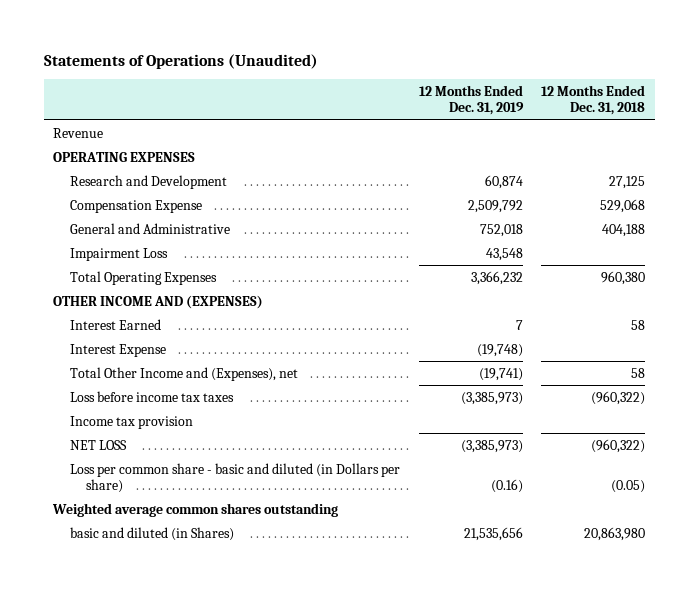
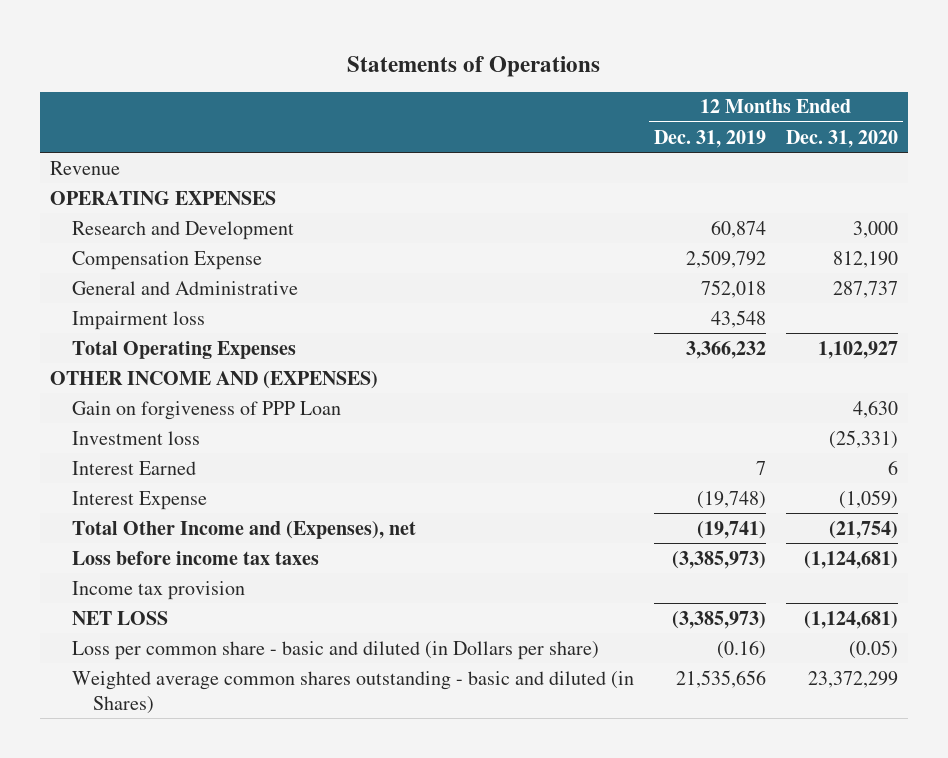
- Statements of Operations (Unaudited)
+ Statements of Operations
- | 12 Months Ended Dec. 31, 2019 | 12 Months Ended Dec. 31, 2018
+ | 12 Months Ended Dec. 31, 2019 | 12 Months Ended Dec. 31, 2020
- Impairment Loss | 43,548 |
+ Impairment loss | 43,548 |
+ Gain on forgiveness of PPP Loan | | 4,630
+ Investment loss | | (25,331)
- Weighted average common shares outstanding
- basic and diluted (in Shares) | 21,535,656 | 20,863,980
+ Weighted average common shares outstanding - basic and diluted (in Shares) | 21,535,656 | 23,372,299

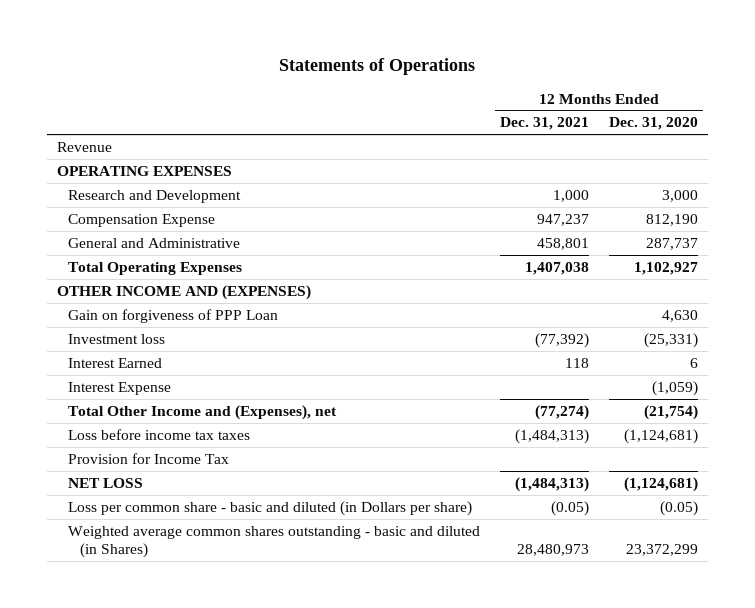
- | 12 Months Ended Dec. 31, 2019 | 12 Months Ended Dec. 31, 2020
+ | 12 Months Ended Dec. 31, 2021 | 12 Months Ended Dec. 31, 2020
- Impairment loss | 43,548 |
- Income tax provision
+ Provision for Income Tax

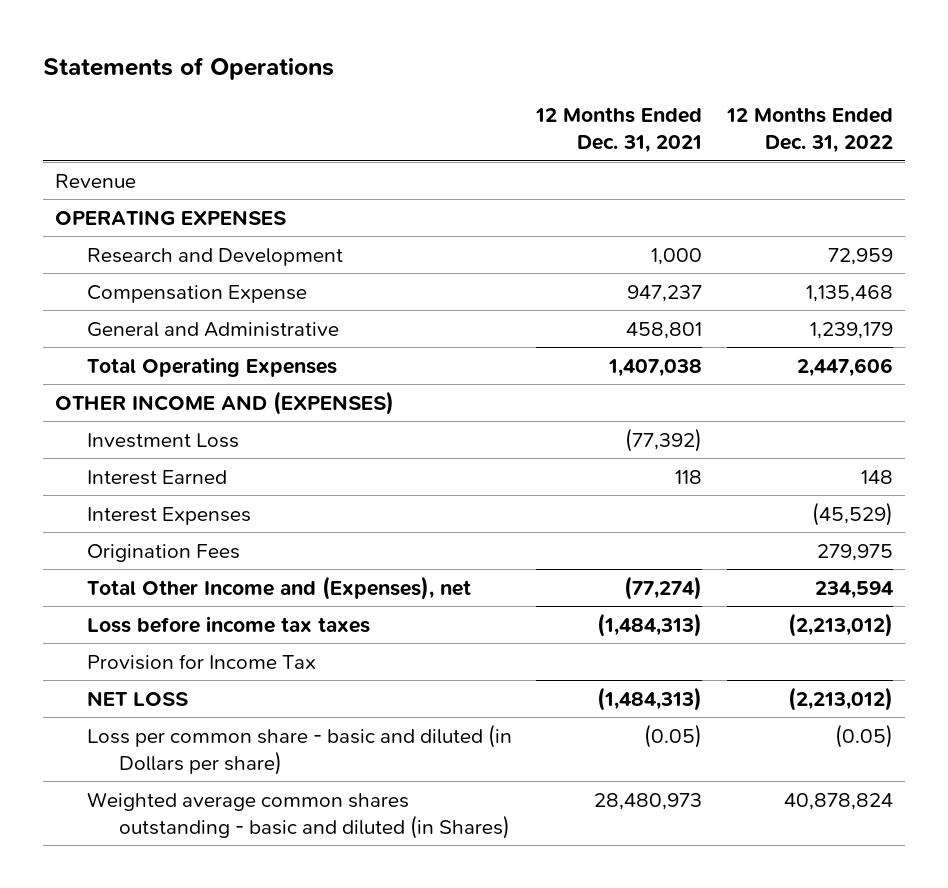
- | 12 Months Ended Dec. 31, 2021 | 12 Months Ended Dec. 31, 2020
+ | 12 Months Ended Dec. 31, 2021 | 12 Months Ended Dec. 31, 2022
- Gain on forgiveness of PPP Loan | | 4,630
- Investment loss | (77,392) | (25,331)
+ Investment Loss | (77,392) |
- Interest Expense | | (1,059)
+ Interest Expenses | | (45,529)
+ Origination Fees | | 279,975

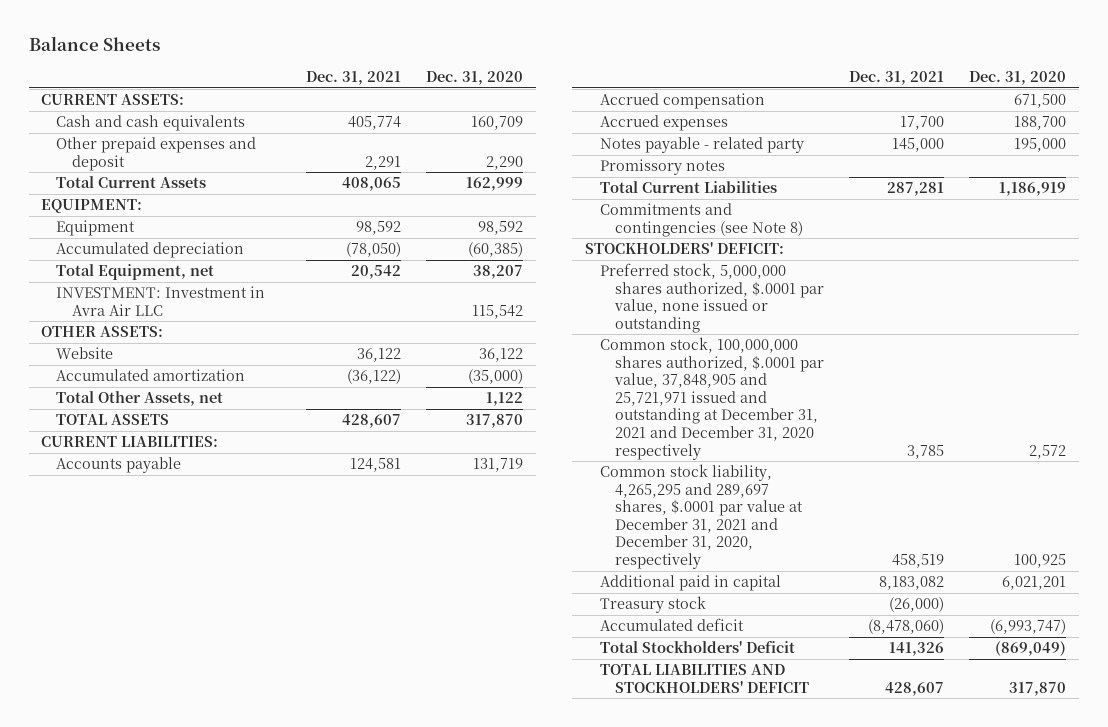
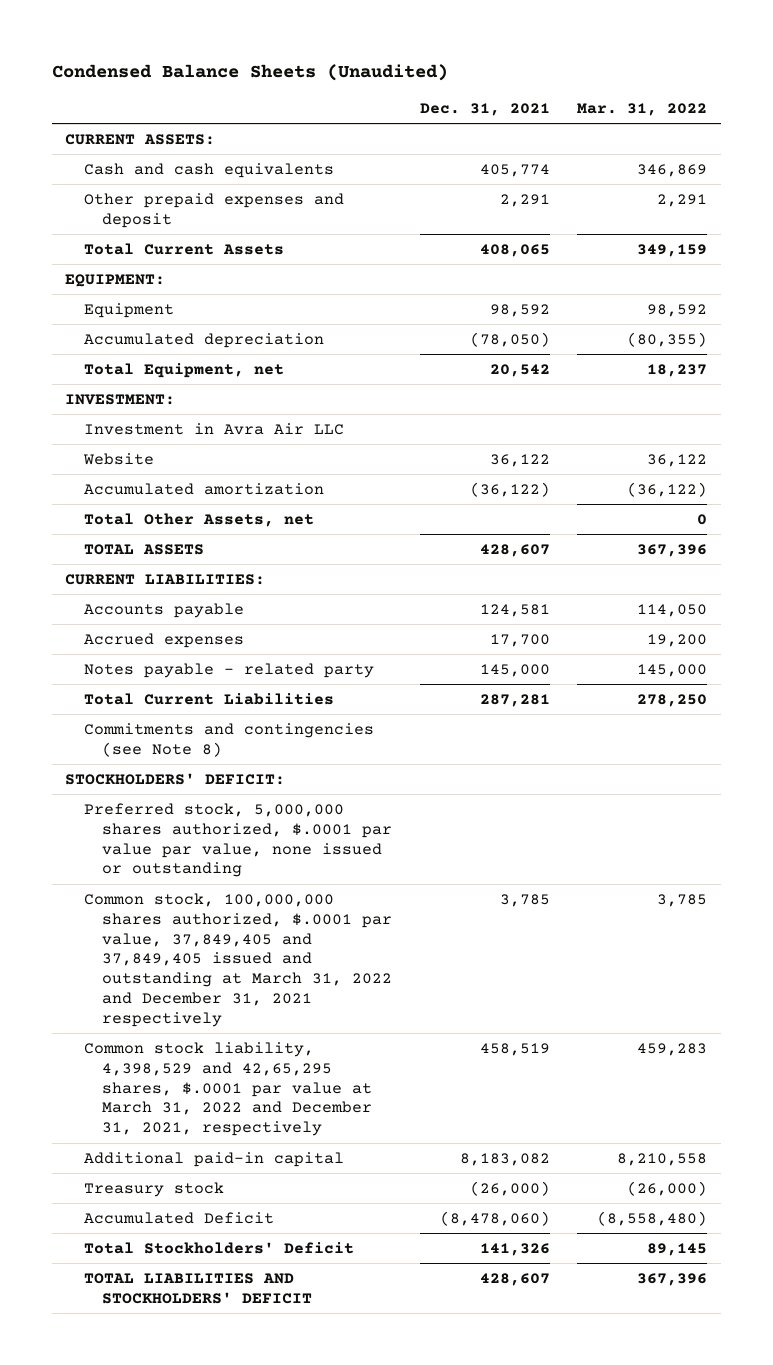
- Balance Sheets
+ Condensed Balance Sheets (Unaudited)
- | Dec. 31, 2021 | Dec. 31, 2020
+ | Dec. 31, 2021 | Mar. 31, 2022
- INVESTMENT: Investment in Avra Air LLC | | 115,542
- OTHER ASSETS:
+ INVESTMENT:
+ Investment in Avra Air LLC
- Accrued compensation | | 671,500
- Promissory notes
- Preferred stock, 5,000,000 shares authorized, $.0001 par value, none issued or outstanding
- Common stock, 100,000,000 shares authorized, $.0001 par value, 37,848,905 and 25,721,971 issued and outstanding at December 31, 2021 and December 31, 2020 respectively | 3,785 | 2,572
- Common stock liability, 4,265,295 and 289,697 shares, $.0001 par value at December 31, 2021 and December 31, 2020, respectively | 458,519 | 100,925
- Additional paid in capital | 8,183,082 | 6,021,201
+ Preferred stock, 5,000,000 shares authorized, $.0001 par value par value, none issued or outstanding
+ Common stock, 100,000,000 shares authorized, $.0001 par value, 37,849,405 and 37,849,405 issued and outstanding at March 31, 2022 and December 31, 2021 respectively | 3,785 | 3,785
+ Common stock liability, 4,398,529 and 42,65,295 shares, $.0001 par value at March 31, 2022 and December 31, 2021, respectively | 458,519 | 459,283
+ Additional paid-in capital | 8,183,082 | 8,210,558
- Accumulated deficit | (8,478,060) | (6,993,747)
+ Accumulated Deficit | (8,478,060) | (8,558,480)

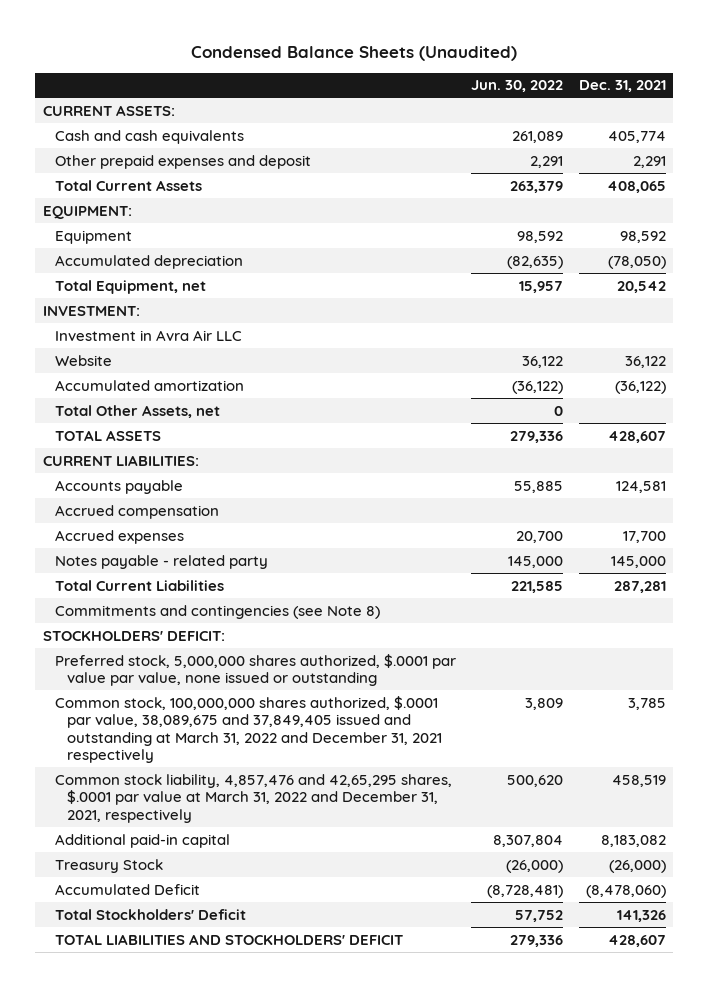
- | Dec. 31, 2021 | Mar. 31, 2022
+ | Jun. 30, 2022 | Dec. 31, 2021
+ Accrued compensation
- Common stock, 100,000,000 shares authorized, $.0001 par value, 37,849,405 and 37,849,405 issued and outstanding at March 31, 2022 and December 31, 2021 respectively | 3,785 | 3,785
- Common stock liability, 4,398,529 and 42,65,295 shares, $.0001 par value at March 31, 2022 and December 31, 2021, respectively | 458,519 | 459,283
+ Common stock, 100,000,000 shares authorized, $.0001 par value, 38,089,675 and 37,849,405 issued and outstanding at March 31, 2022 and December 31, 2021 respectively | 3,809 | 3,785
+ Common stock liability, 4,857,476 and 42,65,295 shares, $.0001 par value at March 31, 2022 and December 31, 2021, respectively | 500,620 | 458,519
- Treasury stock | (26,000) | (26,000)
+ Treasury Stock | (26,000) | (26,000)

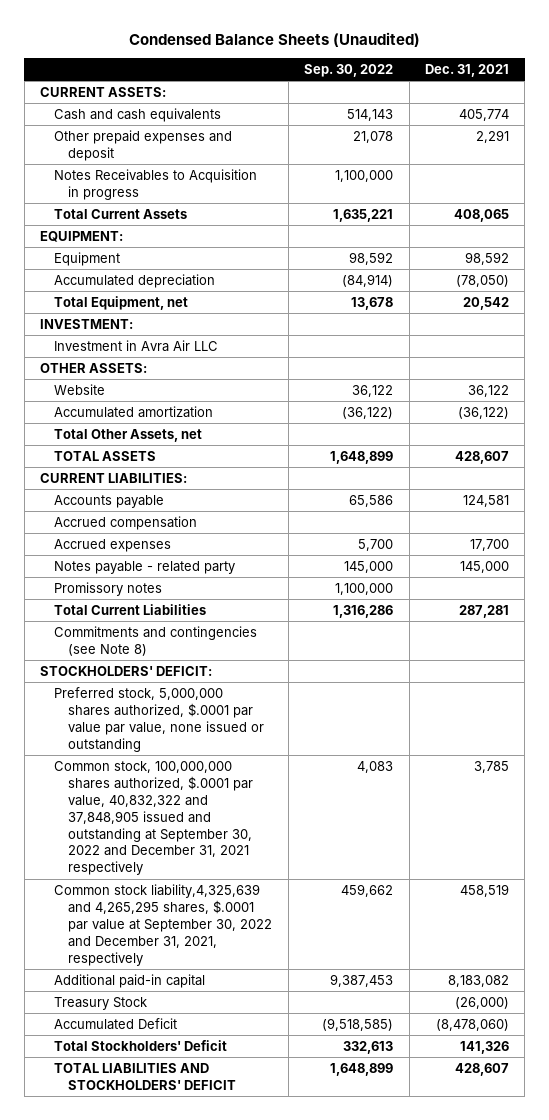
- | Jun. 30, 2022 | Dec. 31, 2021
+ | Sep. 30, 2022 | Dec. 31, 2021
+ Notes Receivables to Acquisition in progress | 1,100,000 |
+ OTHER ASSETS:
+ Promissory notes | 1,100,000 |
- Common stock, 100,000,000 shares authorized, $.0001 par value, 38,089,675 and 37,849,405 issued and outstanding at March 31, 2022 and December 31, 2021 respectively | 3,809 | 3,785
- Common stock liability, 4,857,476 and 42,65,295 shares, $.0001 par value at March 31, 2022 and December 31, 2021, respectively | 500,620 | 458,519
+ Common stock, 100,000,000 shares authorized, $.0001 par value, 40,832,322 and 37,848,905 issued and outstanding at September 30, 2022 and December 31, 2021 respectively | 4,083 | 3,785
+ Common stock liability,4,325,639 and 4,265,295 shares, $.0001 par value at September 30, 2022 and December 31, 2021, respectively | 459,662 | 458,519

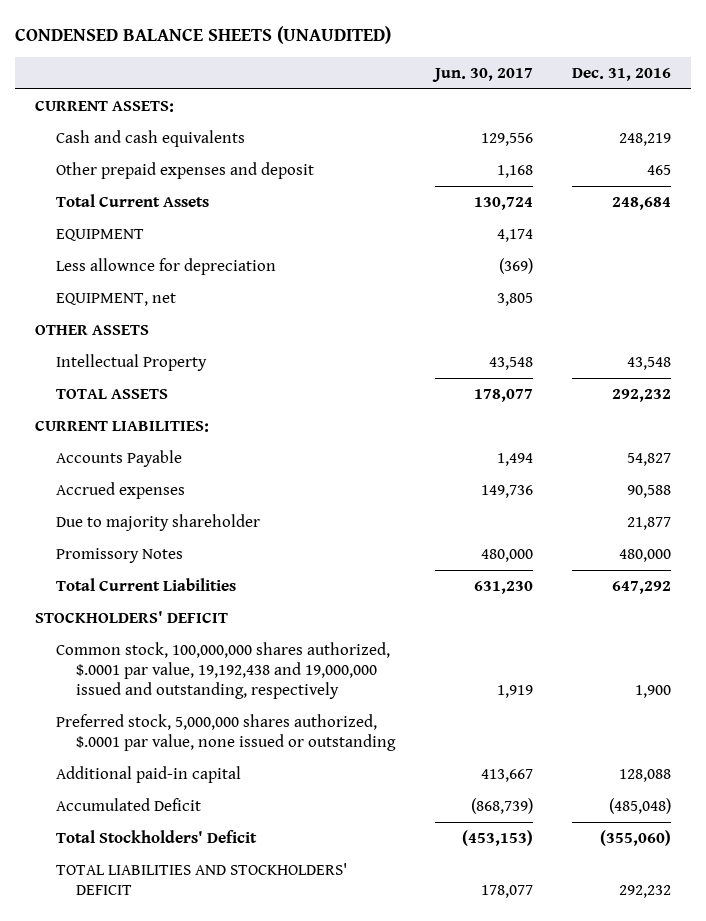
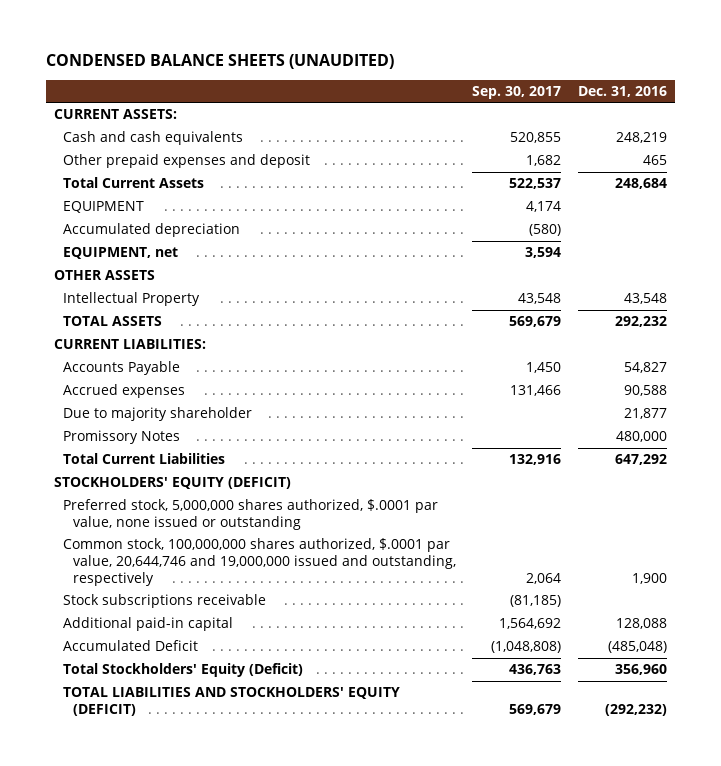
- | Jun. 30, 2017 | Dec. 31, 2016
+ | Sep. 30, 2017 | Dec. 31, 2016
- Less allownce for depreciation | (369) |
+ Accumulated depreciation | (580) |
- STOCKHOLDERS' DEFICIT
- Common stock, 100,000,000 shares authorized, $.0001 par value, 19,192,438 and 19,000,000 issued and outstanding, respectively | 1,919 | 1,900
+ STOCKHOLDERS' EQUITY (DEFICIT)
+ Common stock, 100,000,000 shares authorized, $.0001 par value, 20,644,746 and 19,000,000 issued and outstanding, respectively | 2,064 | 1,900
+ Stock subscriptions receivable | (81,185) |
- Total Stockholders' Deficit | (453,153) | (355,060)
- TOTAL LIABILITIES AND STOCKHOLDERS' DEFICIT | 178,077 | 292,232
+ Total Stockholders' Equity (Deficit) | 436,763 | 356,960
+ TOTAL LIABILITIES AND STOCKHOLDERS' EQUITY (DEFICIT) | 569,679 | (292,232)

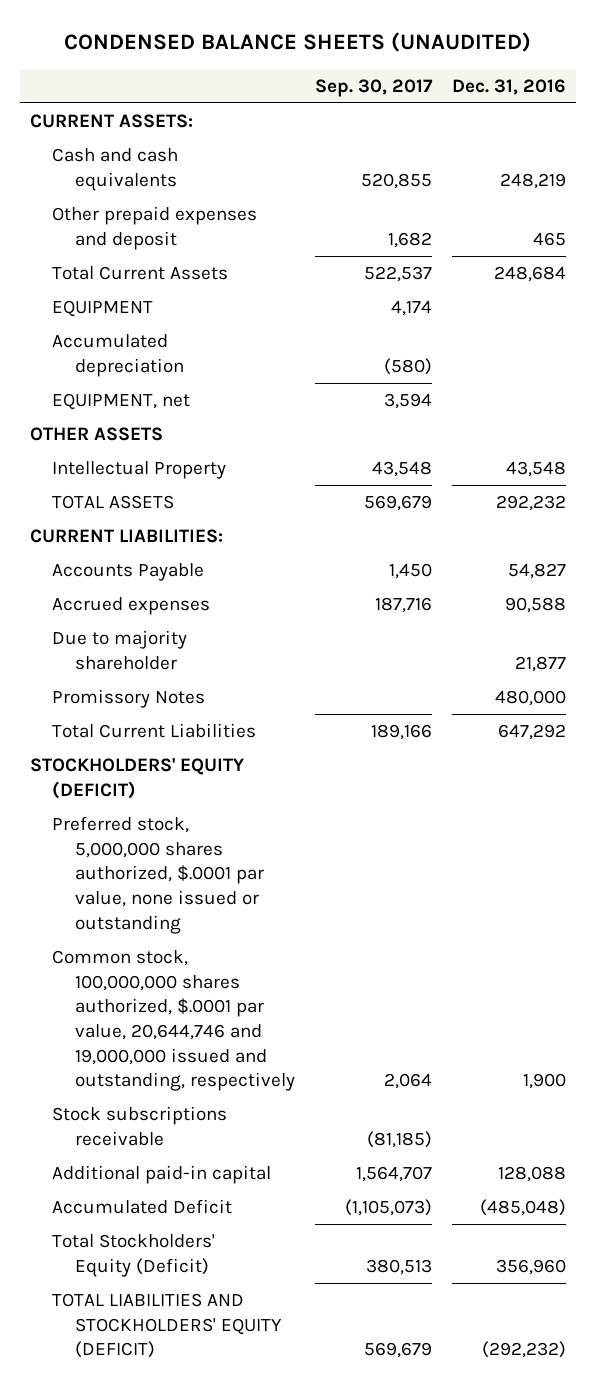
- Accrued expenses | 131,466 | 90,588
+ Accrued expenses | 187,716 | 90,588
- Total Current Liabilities | 132,916 | 647,292
+ Total Current Liabilities | 189,166 | 647,292
- Additional paid-in capital | 1,564,692 | 128,088
- Accumulated Deficit | (1,048,808) | (485,048)
- Total Stockholders' Equity (Deficit) | 436,763 | 356,960
+ Additional paid-in capital | 1,564,707 | 128,088
+ Accumulated Deficit | (1,105,073) | (485,048)
+ Total Stockholders' Equity (Deficit) | 380,513 | 356,960

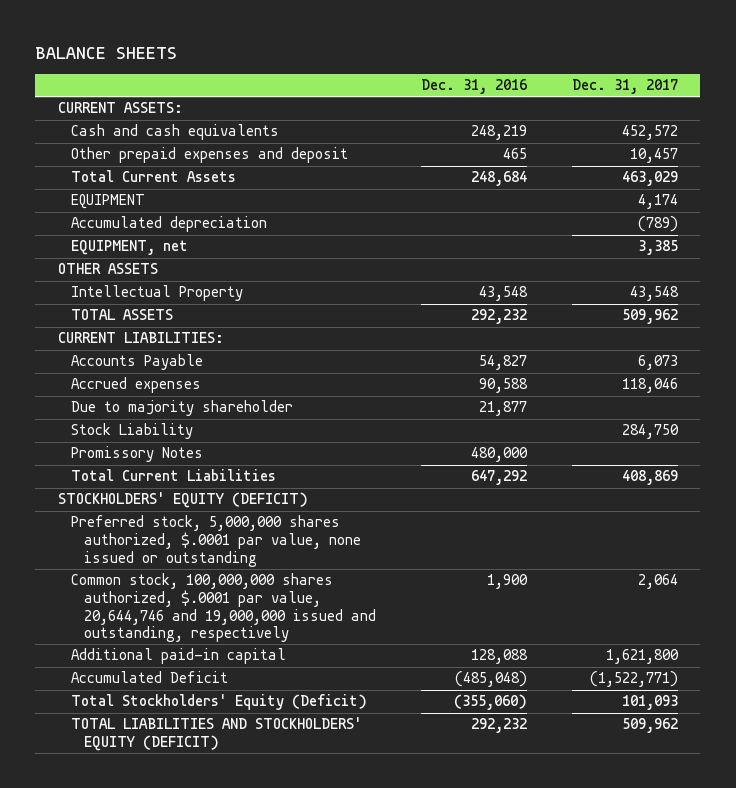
- CONDENSED BALANCE SHEETS (UNAUDITED)
+ BALANCE SHEETS
- | Sep. 30, 2017 | Dec. 31, 2016
+ | Dec. 31, 2016 | Dec. 31, 2017
+ Stock Liability | | 284,750
- Stock subscriptions receivable | (81,185) |
- Total Stockholders' Equity (Deficit) | 380,513 | 356,960
- TOTAL LIABILITIES AND STOCKHOLDERS' EQUITY (DEFICIT) | 569,679 | (292,232)
+ Total Stockholders' Equity (Deficit) | (355,060) | 101,093
+ TOTAL LIABILITIES AND STOCKHOLDERS' EQUITY (DEFICIT) | 292,232 | 509,962

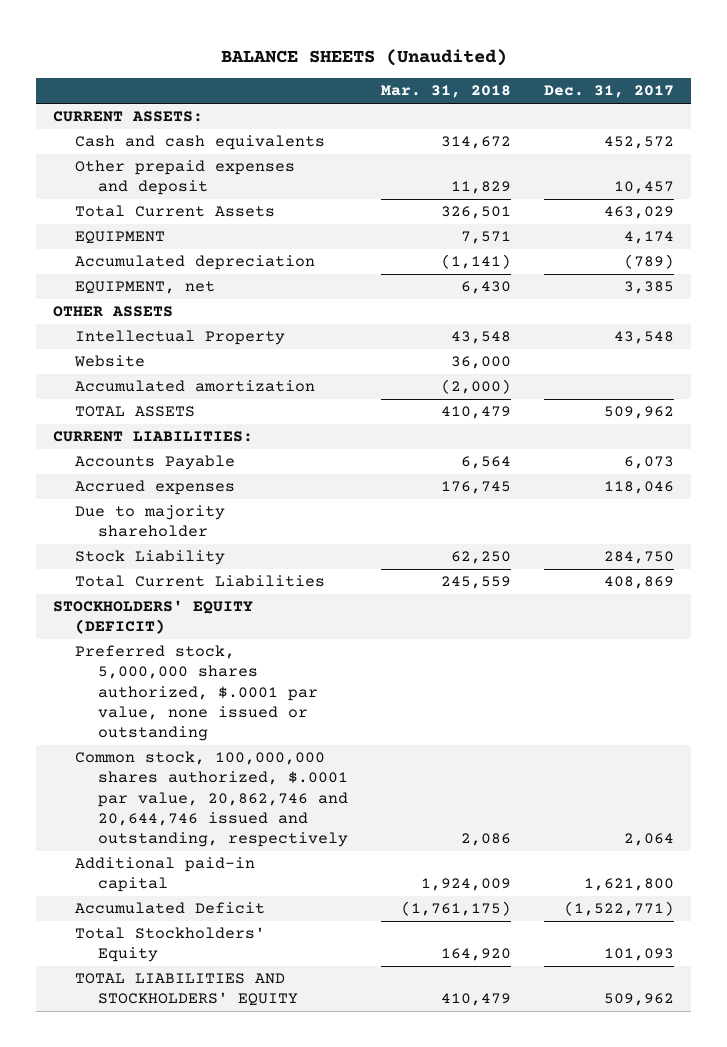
- BALANCE SHEETS
+ BALANCE SHEETS (Unaudited)
- | Dec. 31, 2016 | Dec. 31, 2017
+ | Mar. 31, 2018 | Dec. 31, 2017
+ Website | 36,000 |
+ Accumulated amortization | (2,000) |
- Promissory Notes | 480,000 |
- Common stock, 100,000,000 shares authorized, $.0001 par value, 20,644,746 and 19,000,000 issued and outstanding, respectively | 1,900 | 2,064
+ Common stock, 100,000,000 shares authorized, $.0001 par value, 20,862,746 and 20,644,746 issued and outstanding, respectively | 2,086 | 2,064
- Total Stockholders' Equity (Deficit) | (355,060) | 101,093
- TOTAL LIABILITIES AND STOCKHOLDERS' EQUITY (DEFICIT) | 292,232 | 509,962
+ Total Stockholders' Equity | 164,920 | 101,093
+ TOTAL LIABILITIES AND STOCKHOLDERS' EQUITY | 410,479 | 509,962

